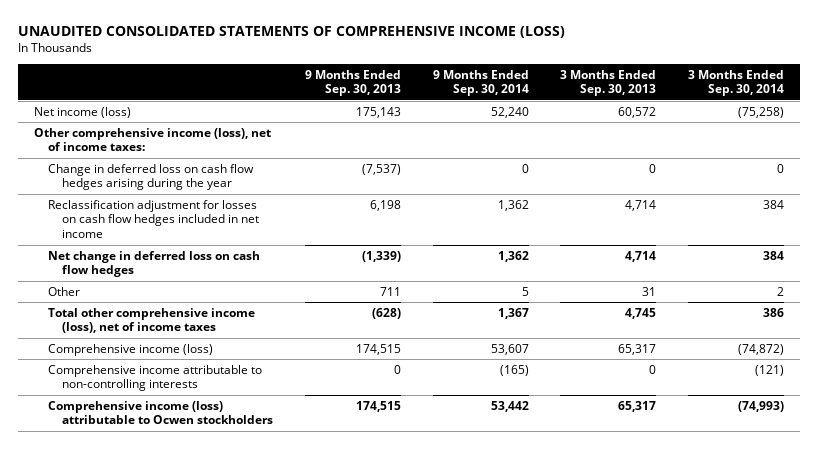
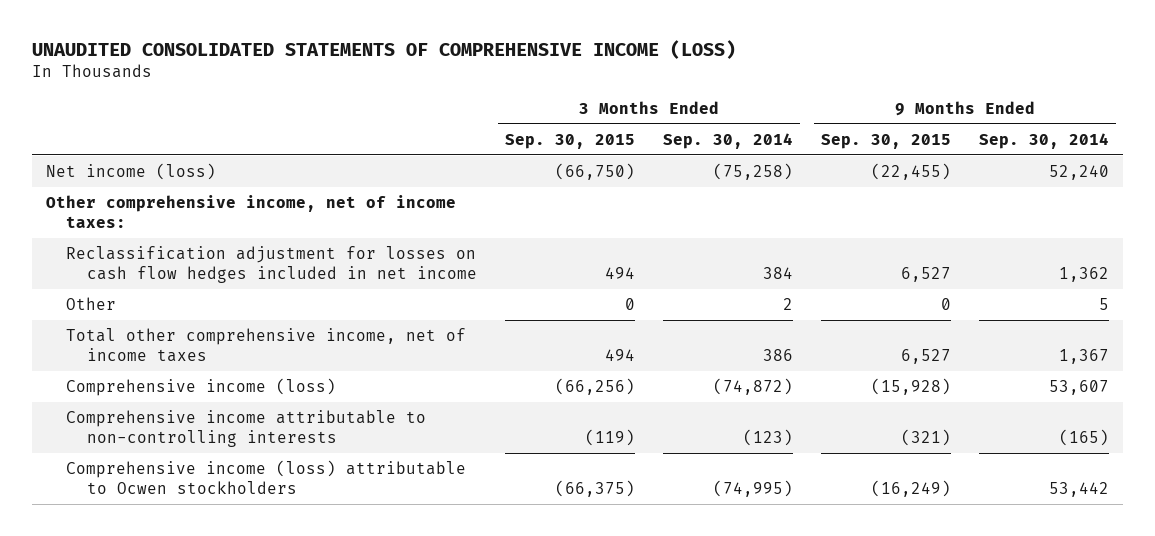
- | 9 Months Ended Sep. 30, 2013 | 9 Months Ended Sep. 30, 2014 | 3 Months Ended Sep. 30, 2013 | 3 Months Ended Sep. 30, 2014
+ | 3 Months Ended Sep. 30, 2015 | 3 Months Ended Sep. 30, 2014 | 9 Months Ended Sep. 30, 2015 | 9 Months Ended Sep. 30, 2014
- Other comprehensive income (loss), net of income taxes:
- Change in deferred loss on cash flow hedges arising during the year | (7,537) | 0 | 0 | 0
+ Other comprehensive income, net of income taxes:
- Net change in deferred loss on cash flow hedges | (1,339) | 1,362 | 4,714 | 384
- Total other comprehensive income (loss), net of income taxes | (628) | 1,367 | 4,745 | 386
+ Total other comprehensive income, net of income taxes | 494 | 386 | 6,527 | 1,367
- Comprehensive income attributable to non-controlling interests | 0 | (165) | 0 | (121)
- Comprehensive income (loss) attributable to Ocwen stockholders | 174,515 | 53,442 | 65,317 | (74,993)
+ Comprehensive income attributable to non-controlling interests | (119) | (123) | (321) | (165)
+ Comprehensive income (loss) attributable to Ocwen stockholders | (66,375) | (74,995) | (16,249) | 53,442

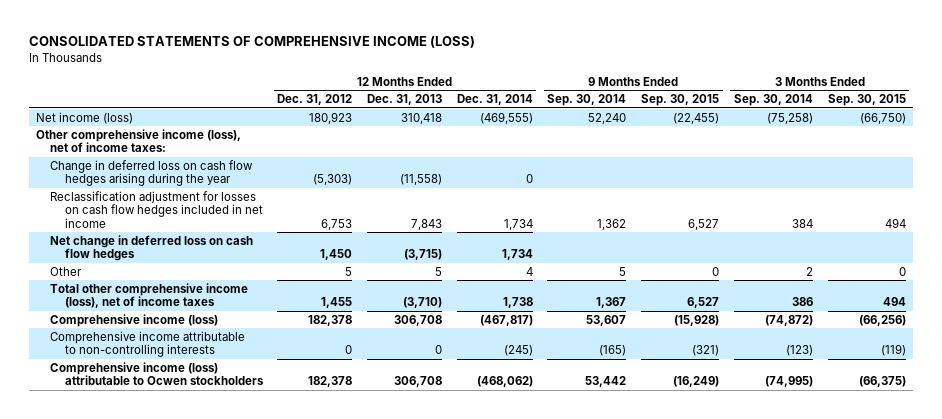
- UNAUDITED CONSOLIDATED STATEMENTS OF COMPREHENSIVE INCOME (LOSS)
+ CONSOLIDATED STATEMENTS OF COMPREHENSIVE INCOME (LOSS)
- | 3 Months Ended Sep. 30, 2015 | 3 Months Ended Sep. 30, 2014 | 9 Months Ended Sep. 30, 2015 | 9 Months Ended Sep. 30, 2014
+ | 12 Months Ended Dec. 31, 2012 | 12 Months Ended Dec. 31, 2013 | 12 Months Ended Dec. 31, 2014 | 9 Months Ended Sep. 30, 2014 | 9 Months Ended Sep. 30, 2015 | 3 Months Ended Sep. 30, 2014 | 3 Months Ended Sep. 30, 2015
- Other comprehensive income, net of income taxes:
+ Other comprehensive income (loss), net of income taxes:
+ Change in deferred loss on cash flow hedges arising during the year | (5,303) | (11,558) | 0 | | | |
+ Net change in deferred loss on cash flow hedges | 1,450 | (3,715) | 1,734 | | | |
- Total other comprehensive income, net of income taxes | 494 | 386 | 6,527 | 1,367
+ Total other comprehensive income (loss), net of income taxes | 1,455 | (3,710) | 1,738 | 1,367 | 6,527 | 386 | 494

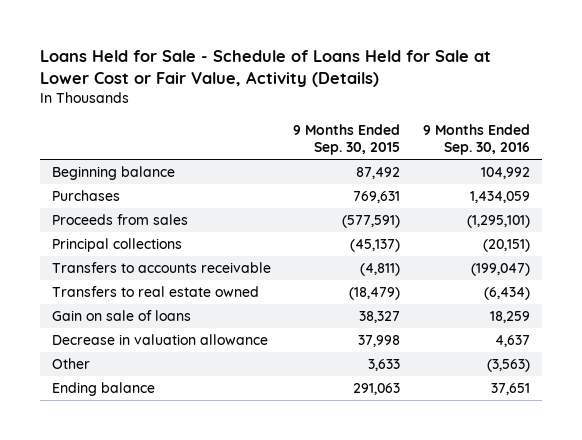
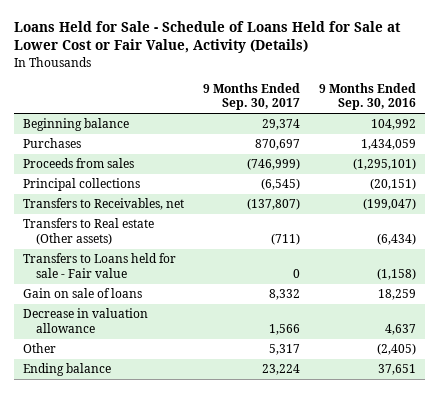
- | 9 Months Ended Sep. 30, 2015 | 9 Months Ended Sep. 30, 2016
+ | 9 Months Ended Sep. 30, 2017 | 9 Months Ended Sep. 30, 2016
- Transfers to accounts receivable | (4,811) | (199,047)
- Transfers to real estate owned | (18,479) | (6,434)
+ Transfers to Receivables, net | (137,807) | (199,047)
+ Transfers to Real estate (Other assets) | (711) | (6,434)
+ Transfers to Loans held for sale - Fair value | 0 | (1,158)
- Other | 3,633 | (3,563)
+ Other | 5,317 | (2,405)

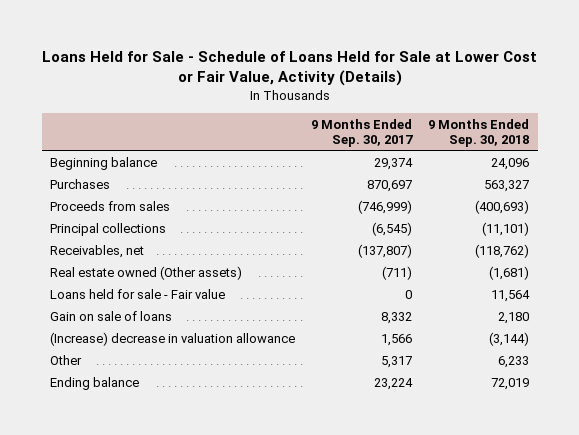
- | 9 Months Ended Sep. 30, 2017 | 9 Months Ended Sep. 30, 2016
+ | 9 Months Ended Sep. 30, 2017 | 9 Months Ended Sep. 30, 2018
- Transfers to Receivables, net | (137,807) | (199,047)
- Transfers to Real estate (Other assets) | (711) | (6,434)
- Transfers to Loans held for sale - Fair value | 0 | (1,158)
+ Receivables, net | (137,807) | (118,762)
+ Real estate owned (Other assets) | (711) | (1,681)
+ Loans held for sale - Fair value | 0 | 11,564
- Decrease in valuation allowance | 1,566 | 4,637
+ (Increase) decrease in valuation allowance | 1,566 | (3,144)

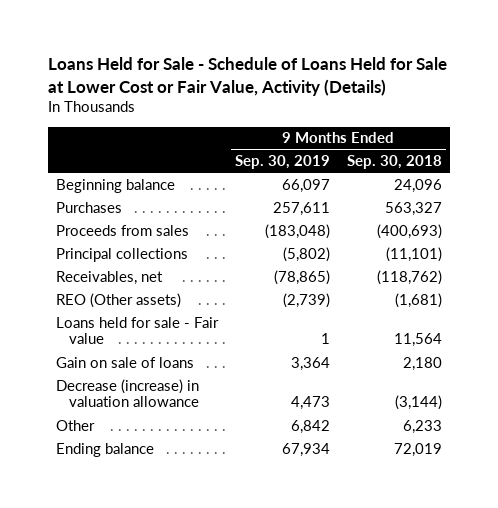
- | 9 Months Ended Sep. 30, 2017 | 9 Months Ended Sep. 30, 2018
+ | 9 Months Ended Sep. 30, 2019 | 9 Months Ended Sep. 30, 2018
- Real estate owned (Other assets) | (711) | (1,681)
+ REO (Other assets) | (2,739) | (1,681)
- (Increase) decrease in valuation allowance | 1,566 | (3,144)
+ Decrease (increase) in valuation allowance | 4,473 | (3,144)

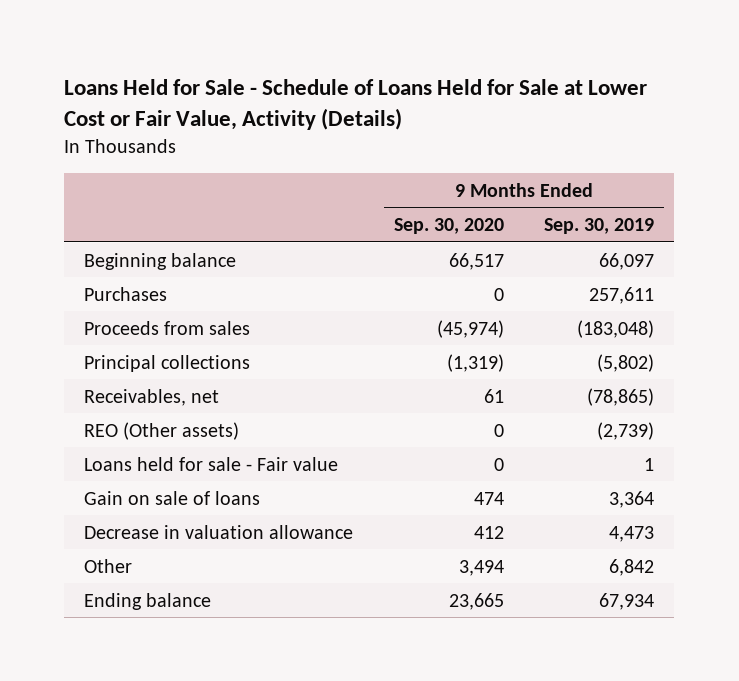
- | 9 Months Ended Sep. 30, 2019 | 9 Months Ended Sep. 30, 2018
+ | 9 Months Ended Sep. 30, 2020 | 9 Months Ended Sep. 30, 2019
- Decrease (increase) in valuation allowance | 4,473 | (3,144)
+ Decrease in valuation allowance | 412 | 4,473

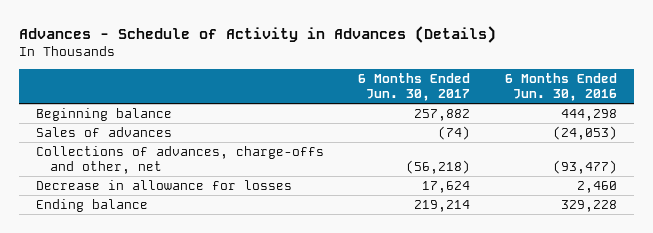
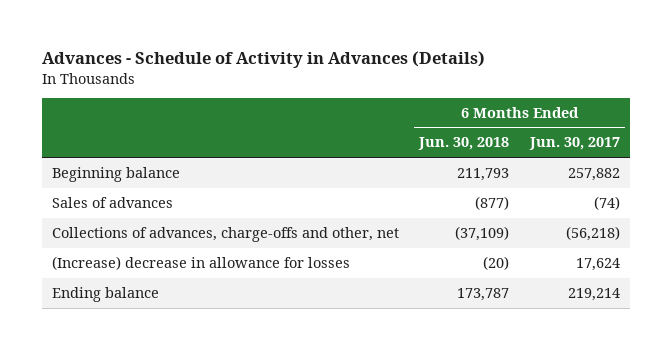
- | 6 Months Ended Jun. 30, 2017 | 6 Months Ended Jun. 30, 2016
+ | 6 Months Ended Jun. 30, 2018 | 6 Months Ended Jun. 30, 2017
- Decrease in allowance for losses | 17,624 | 2,460
+ (Increase) decrease in allowance for losses | (20) | 17,624

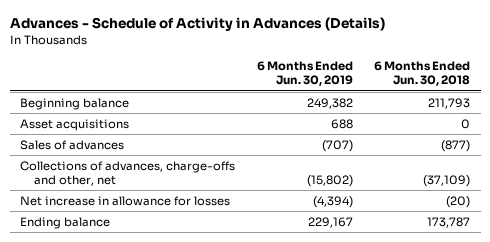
- | 6 Months Ended Jun. 30, 2018 | 6 Months Ended Jun. 30, 2017
+ | 6 Months Ended Jun. 30, 2019 | 6 Months Ended Jun. 30, 2018
+ Asset acquisitions | 688 | 0
- (Increase) decrease in allowance for losses | (20) | 17,624
+ Net increase in allowance for losses | (4,394) | (20)

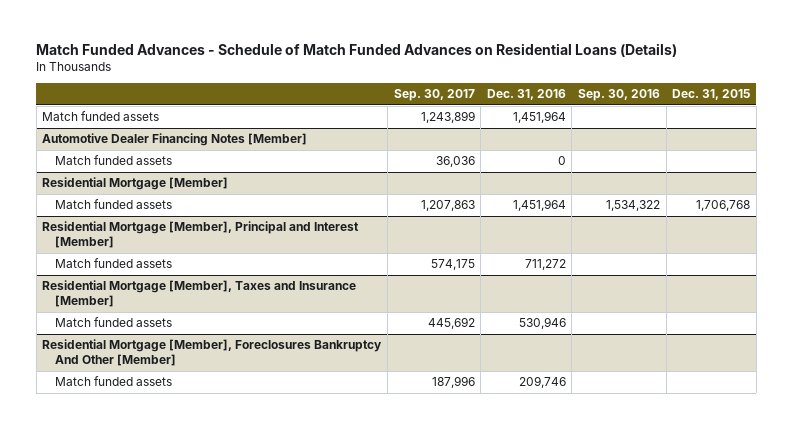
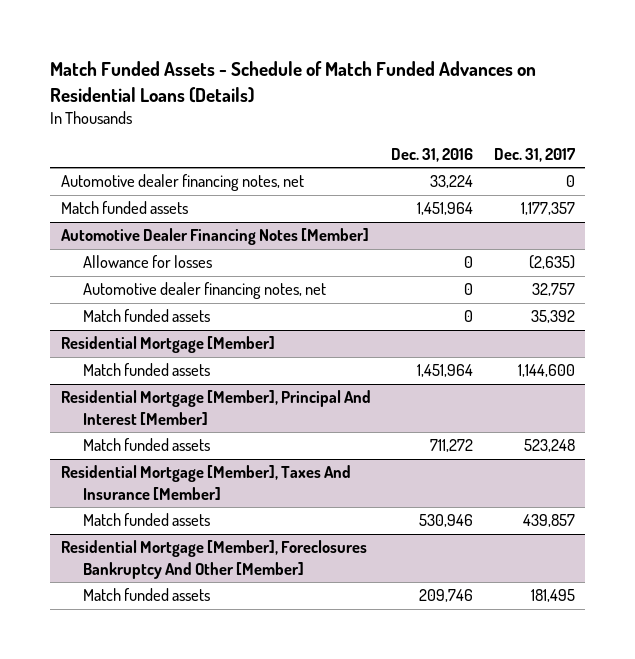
- Match Funded Advances - Schedule of Match Funded Advances on Residential Loans (Details)
+ Match Funded Assets - Schedule of Match Funded Advances on Residential Loans (Details)
- | Sep. 30, 2017 | Dec. 31, 2016 | Sep. 30, 2016 | Dec. 31, 2015
+ | Dec. 31, 2016 | Dec. 31, 2017
+ Automotive dealer financing notes, net | 33,224 | 0
@ Automotive Dealer Financing Notes [Member]
+ Allowance for losses | 0 | (2,635)
+ Automotive dealer financing notes, net | 0 | 32,757
- Residential Mortgage [Member], Principal and Interest [Member]
+ Residential Mortgage [Member], Principal And Interest [Member]
- Residential Mortgage [Member], Taxes and Insurance [Member]
+ Residential Mortgage [Member], Taxes And Insurance [Member]

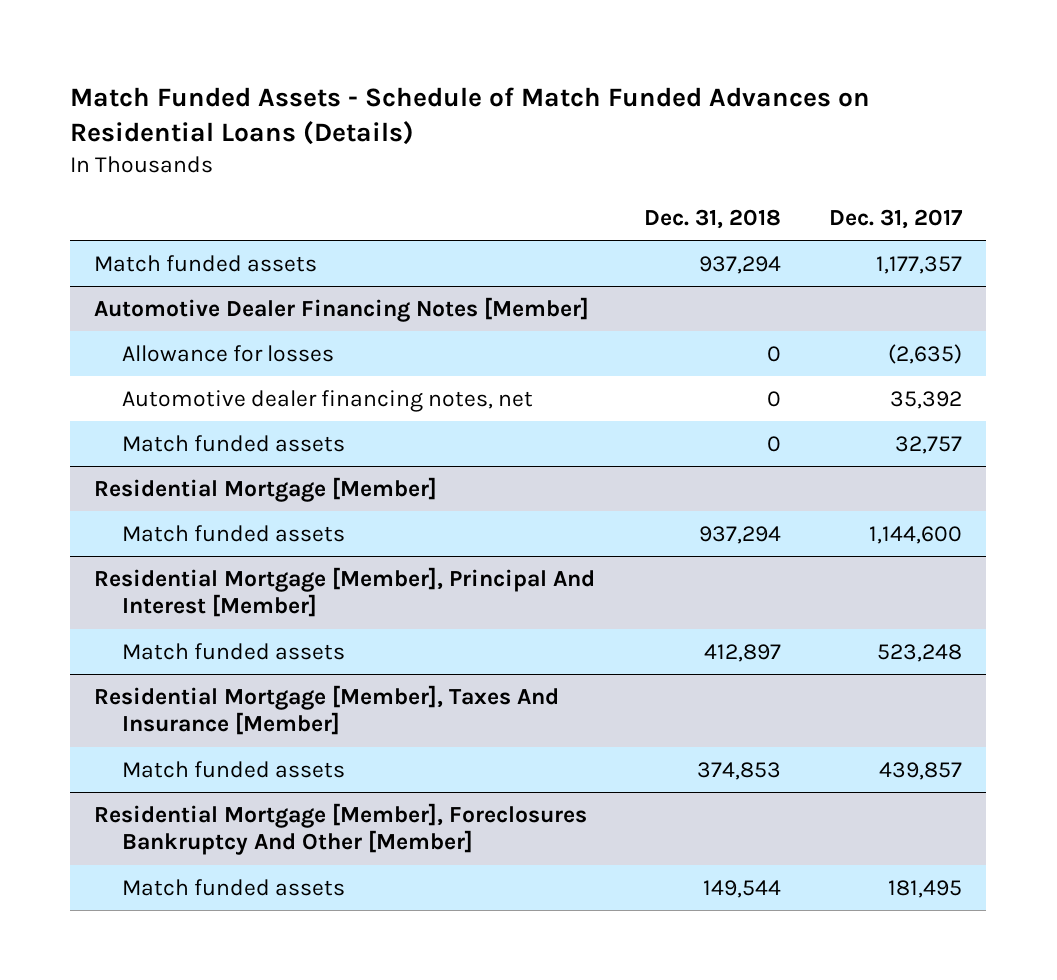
- | Dec. 31, 2016 | Dec. 31, 2017
+ | Dec. 31, 2018 | Dec. 31, 2017
- Automotive dealer financing notes, net | 33,224 | 0
@ Automotive Dealer Financing Notes [Member]
- Automotive dealer financing notes, net | 0 | 32,757
- Match funded assets | 0 | 35,392
+ Automotive dealer financing notes, net | 0 | 35,392
+ Match funded assets | 0 | 32,757

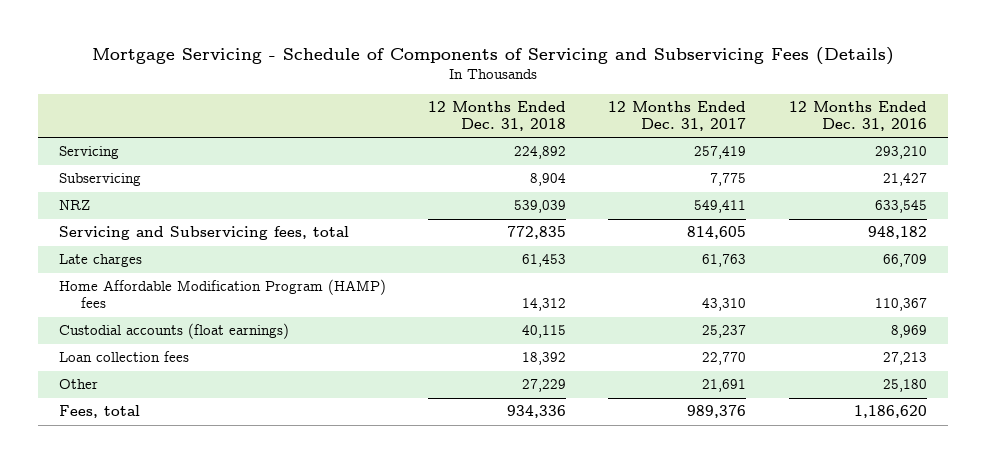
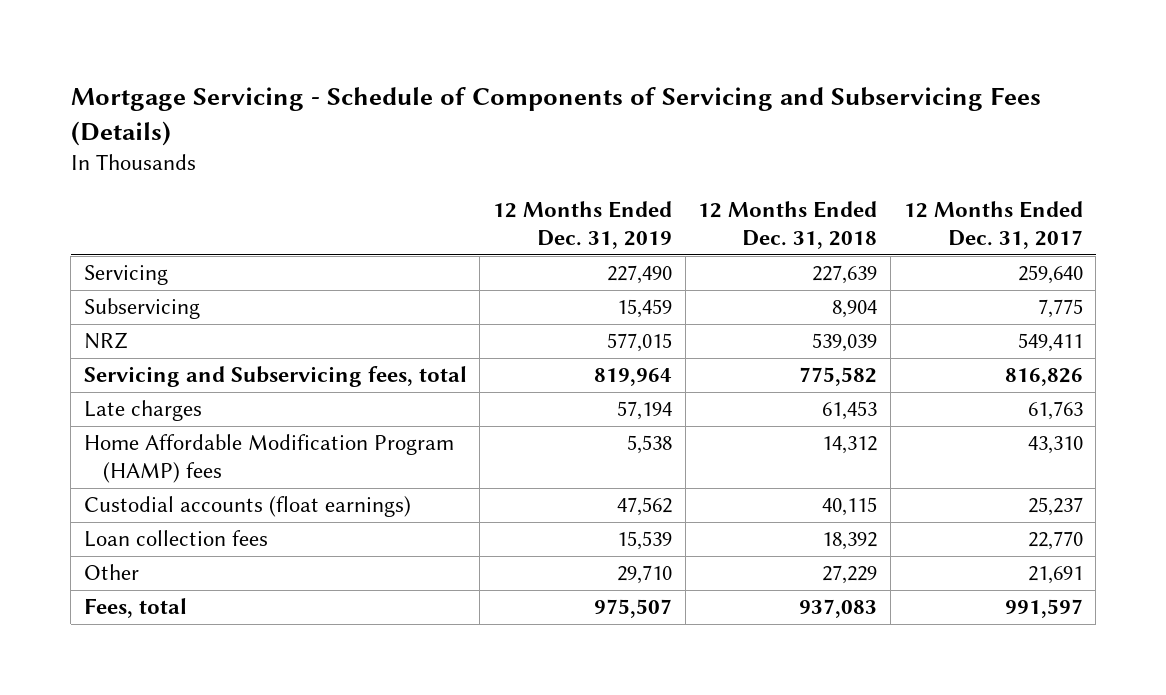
- | 12 Months Ended Dec. 31, 2018 | 12 Months Ended Dec. 31, 2017 | 12 Months Ended Dec. 31, 2016
+ | 12 Months Ended Dec. 31, 2019 | 12 Months Ended Dec. 31, 2018 | 12 Months Ended Dec. 31, 2017
- Servicing | 224,892 | 257,419 | 293,210
+ Servicing | 227,490 | 227,639 | 259,640
- Servicing and Subservicing fees, total | 772,835 | 814,605 | 948,182
+ Servicing and Subservicing fees, total | 819,964 | 775,582 | 816,826
- Fees, total | 934,336 | 989,376 | 1,186,620
+ Fees, total | 975,507 | 937,083 | 991,597

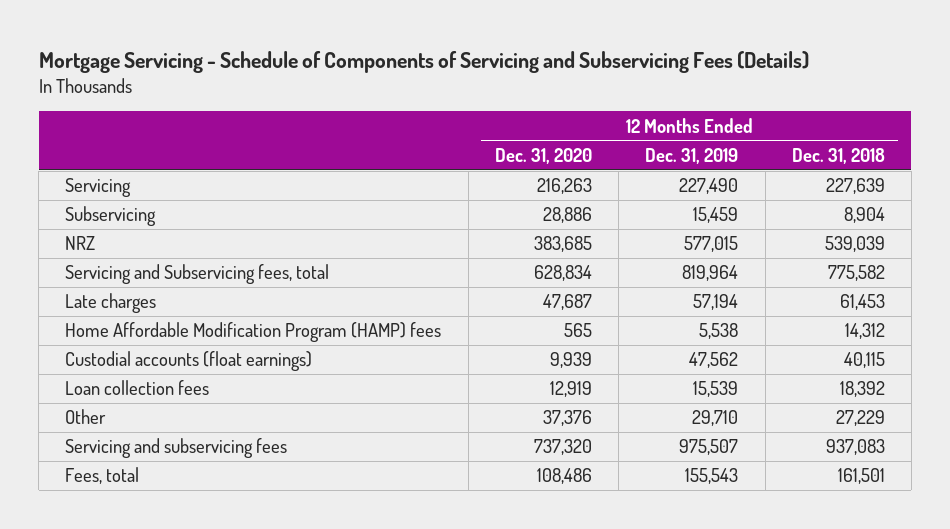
- | 12 Months Ended Dec. 31, 2019 | 12 Months Ended Dec. 31, 2018 | 12 Months Ended Dec. 31, 2017
+ | 12 Months Ended Dec. 31, 2020 | 12 Months Ended Dec. 31, 2019 | 12 Months Ended Dec. 31, 2018
- Fees, total | 975,507 | 937,083 | 991,597
+ Servicing and subservicing fees | 737,320 | 975,507 | 937,083
+ Fees, total | 108,486 | 155,543 | 161,501

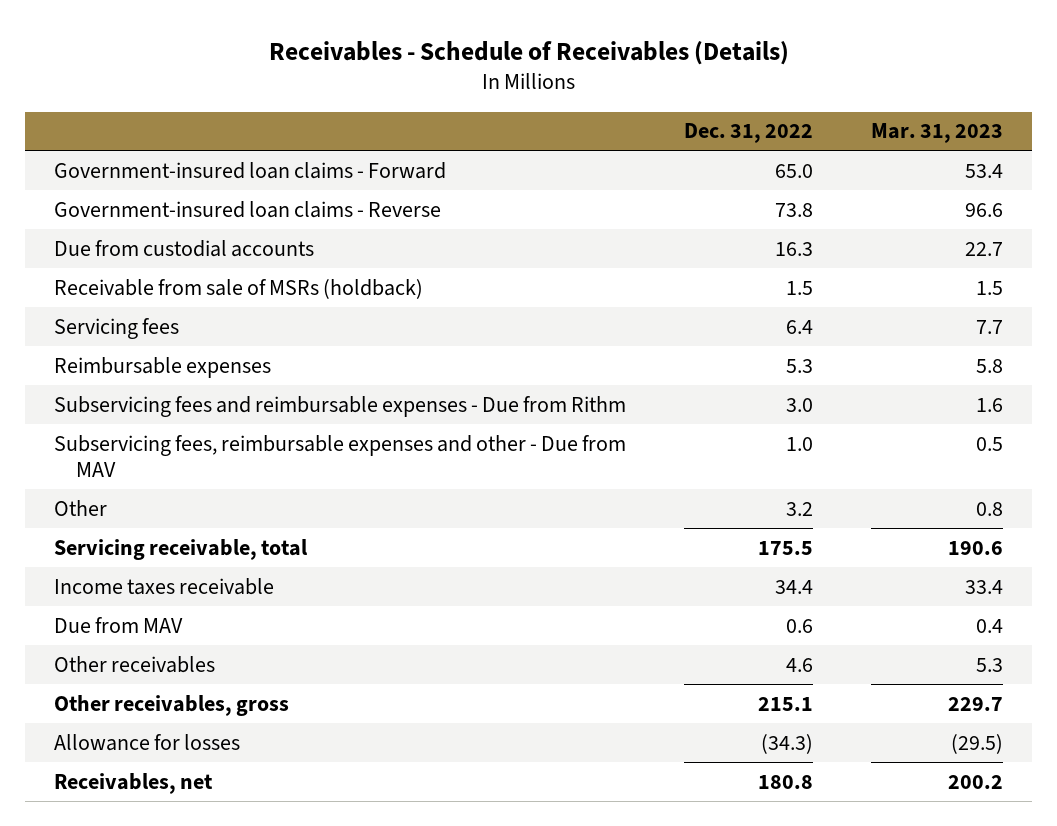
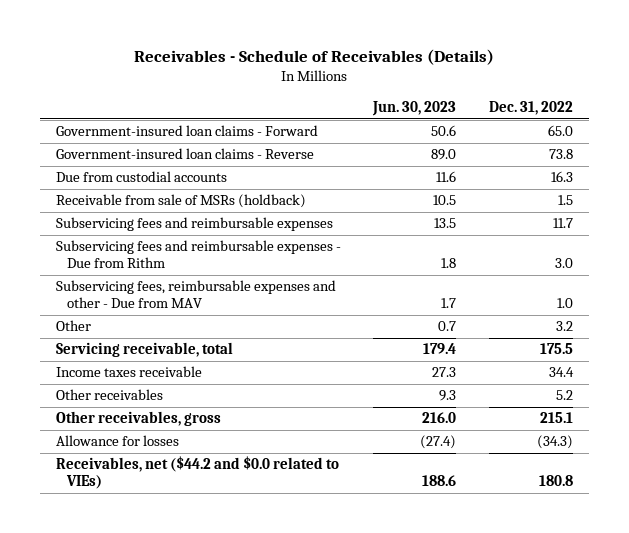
- | Dec. 31, 2022 | Mar. 31, 2023
+ | Jun. 30, 2023 | Dec. 31, 2022
- Servicing fees | 6.4 | 7.7
- Reimbursable expenses | 5.3 | 5.8
+ Subservicing fees and reimbursable expenses | 13.5 | 11.7
- Due from MAV | 0.6 | 0.4
- Other receivables | 4.6 | 5.3
+ Other receivables | 9.3 | 5.2
- Receivables, net | 180.8 | 200.2
+ Receivables, net ($44.2 and $0.0 related to VIEs) | 188.6 | 180.8

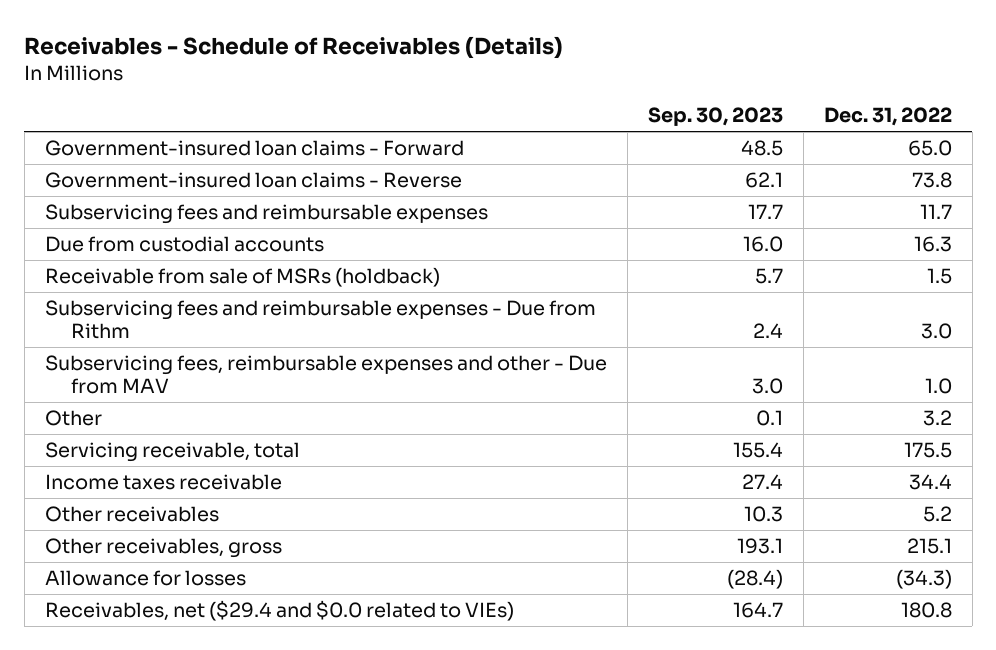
- | Jun. 30, 2023 | Dec. 31, 2022
+ | Sep. 30, 2023 | Dec. 31, 2022
moved up: Subservicing fees and reimbursable expenses | 17.7 | 11.7
- Receivables, net ($44.2 and $0.0 related to VIEs) | 188.6 | 180.8
+ Receivables, net ($29.4 and $0.0 related to VIEs) | 164.7 | 180.8

